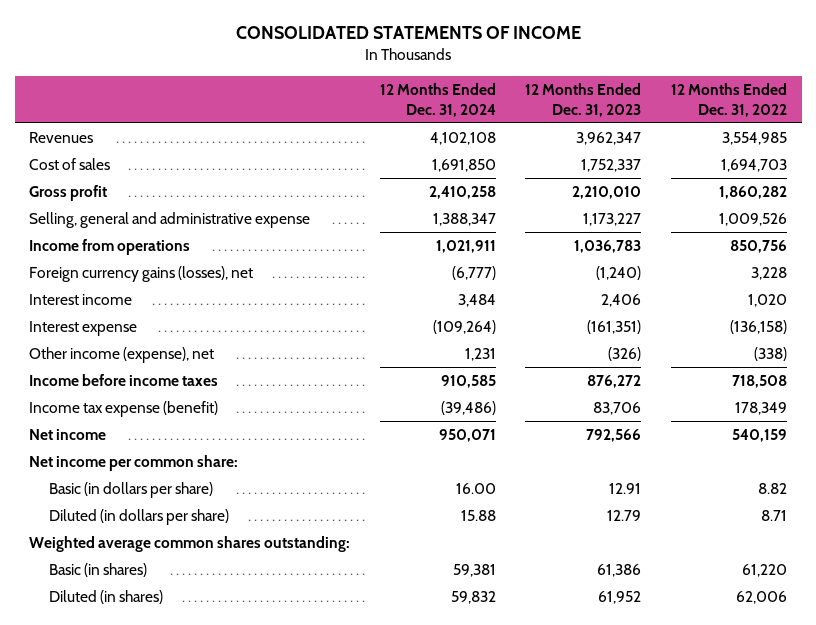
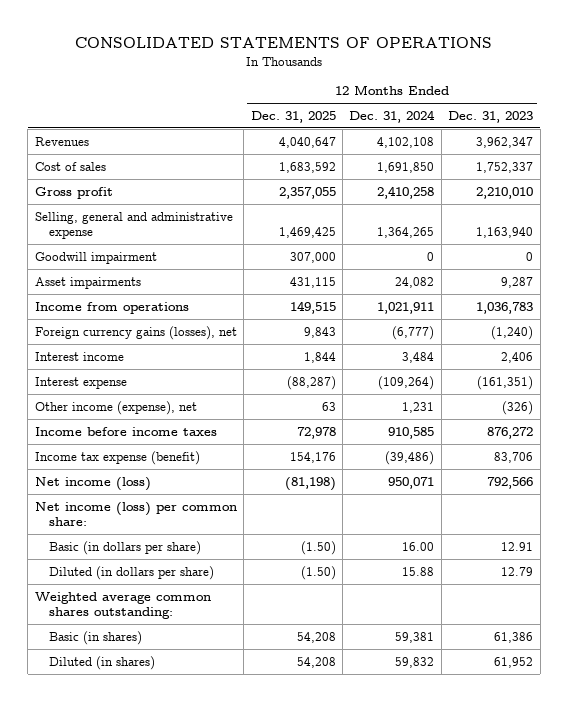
- CONSOLIDATED STATEMENTS OF INCOME
+ CONSOLIDATED STATEMENTS OF OPERATIONS
- | 12 Months Ended Dec. 31, 2024 | 12 Months Ended Dec. 31, 2023 | 12 Months Ended Dec. 31, 2022
+ | 12 Months Ended Dec. 31, 2025 | 12 Months Ended Dec. 31, 2024 | 12 Months Ended Dec. 31, 2023
- Selling, general and administrative expense | 1,388,347 | 1,173,227 | 1,009,526
+ Selling, general and administrative expense | 1,469,425 | 1,364,265 | 1,163,940
+ Goodwill impairment | 307,000 | 0 | 0
+ Asset impairments | 431,115 | 24,082 | 9,287
- Net income | 950,071 | 792,566 | 540,159
- Net income per common share:
+ Net income (loss) | (81,198) | 950,071 | 792,566
+ Net income (loss) per common share:

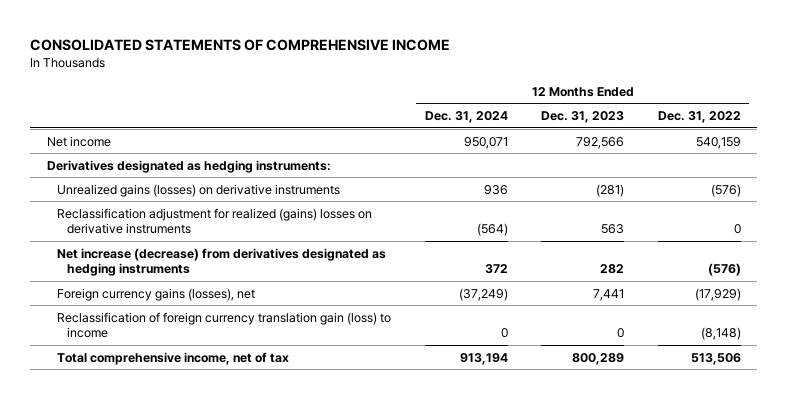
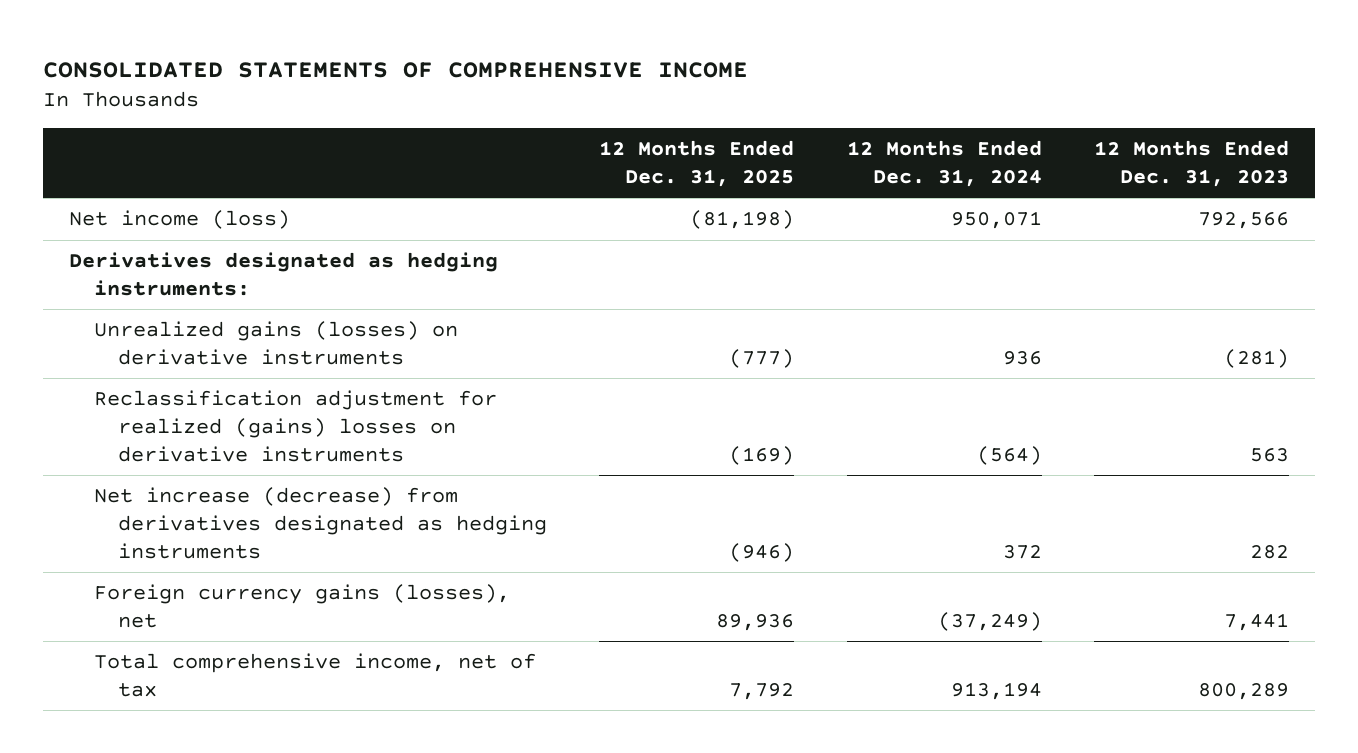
- | 12 Months Ended Dec. 31, 2024 | 12 Months Ended Dec. 31, 2023 | 12 Months Ended Dec. 31, 2022
+ | 12 Months Ended Dec. 31, 2025 | 12 Months Ended Dec. 31, 2024 | 12 Months Ended Dec. 31, 2023
- Net income | 950,071 | 792,566 | 540,159
+ Net income (loss) | (81,198) | 950,071 | 792,566
- Reclassification of foreign currency translation gain (loss) to income | 0 | 0 | (8,148)

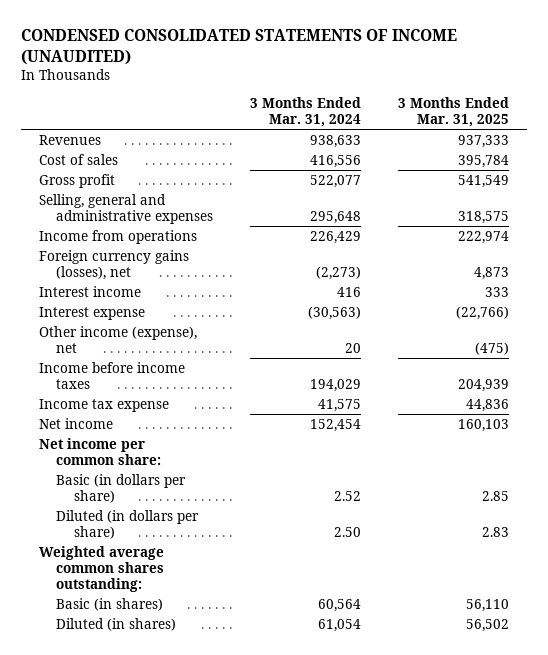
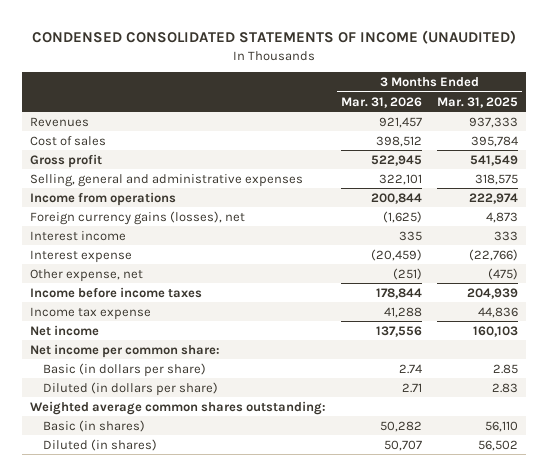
- | 3 Months Ended Mar. 31, 2024 | 3 Months Ended Mar. 31, 2025
+ | 3 Months Ended Mar. 31, 2026 | 3 Months Ended Mar. 31, 2025
- Other income (expense), net | 20 | (475)
+ Other expense, net | (251) | (475)

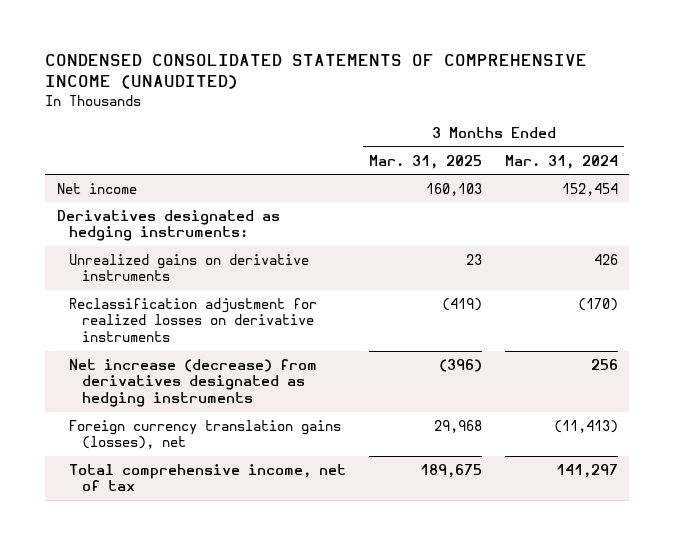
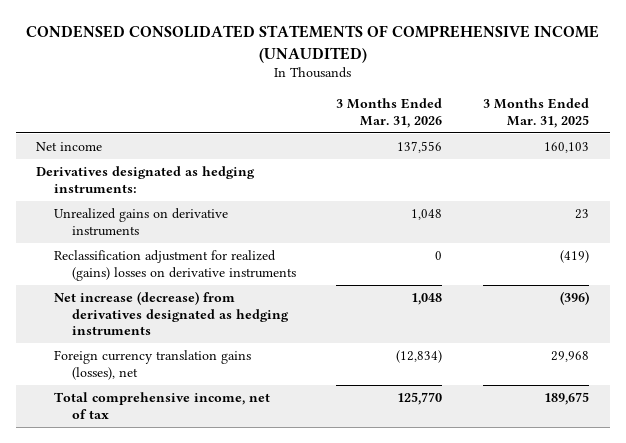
- | 3 Months Ended Mar. 31, 2025 | 3 Months Ended Mar. 31, 2024
+ | 3 Months Ended Mar. 31, 2026 | 3 Months Ended Mar. 31, 2025
- Reclassification adjustment for realized losses on derivative instruments | (419) | (170)
+ Reclassification adjustment for realized (gains) losses on derivative instruments | 0 | (419)

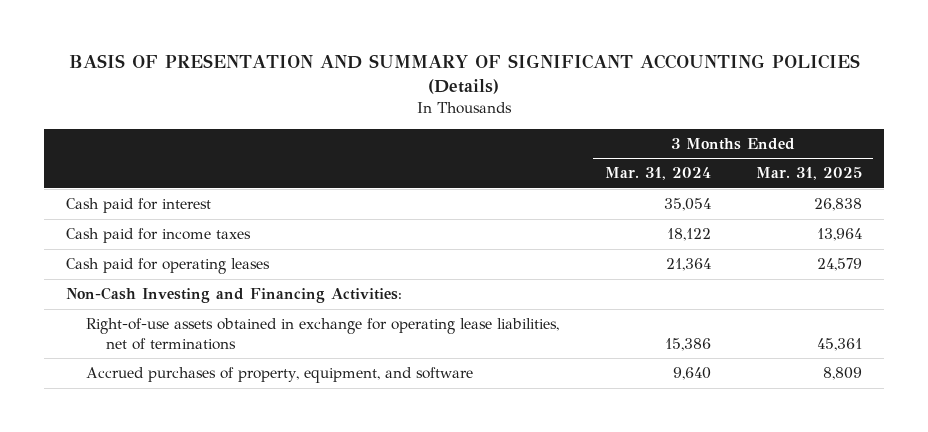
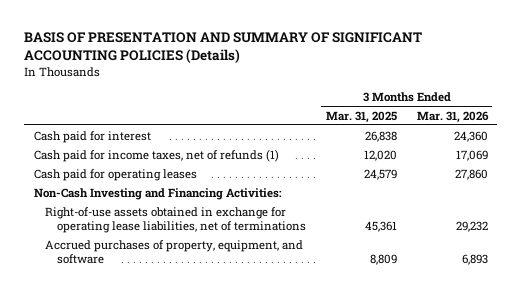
- | 3 Months Ended Mar. 31, 2024 | 3 Months Ended Mar. 31, 2025
+ | 3 Months Ended Mar. 31, 2025 | 3 Months Ended Mar. 31, 2026
- Cash paid for income taxes | 18,122 | 13,964
+ Cash paid for income taxes, net of refunds (1) | 12,020 | 17,069

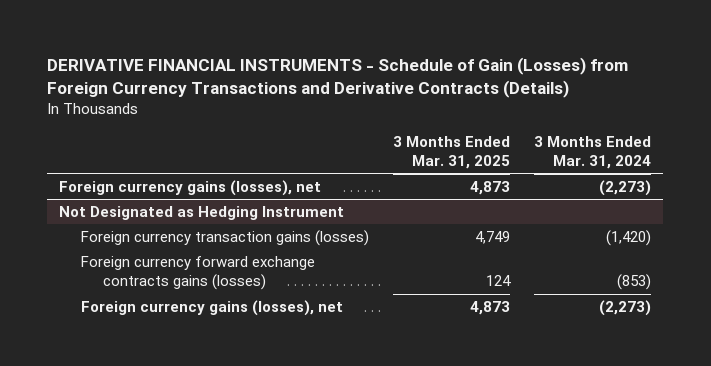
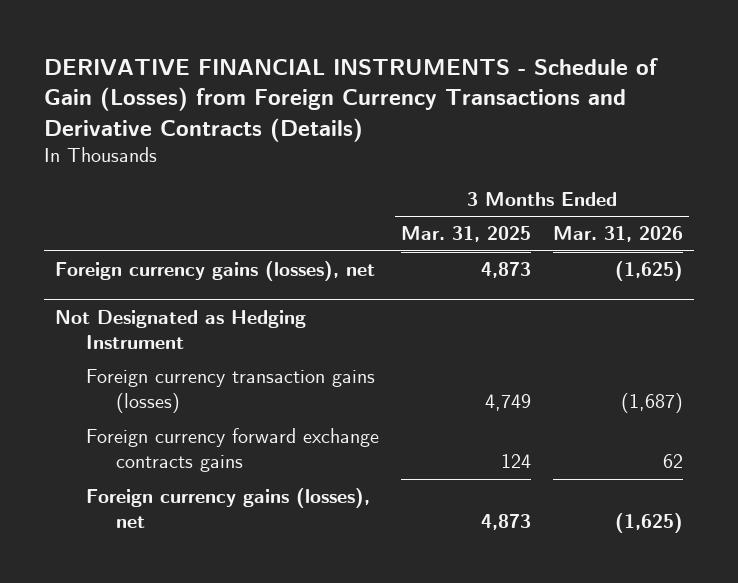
- | 3 Months Ended Mar. 31, 2025 | 3 Months Ended Mar. 31, 2024
+ | 3 Months Ended Mar. 31, 2025 | 3 Months Ended Mar. 31, 2026
@ Not Designated as Hedging Instrument
- Foreign currency forward exchange contracts gains (losses) | 124 | (853)
+ Foreign currency forward exchange contracts gains | 124 | 62

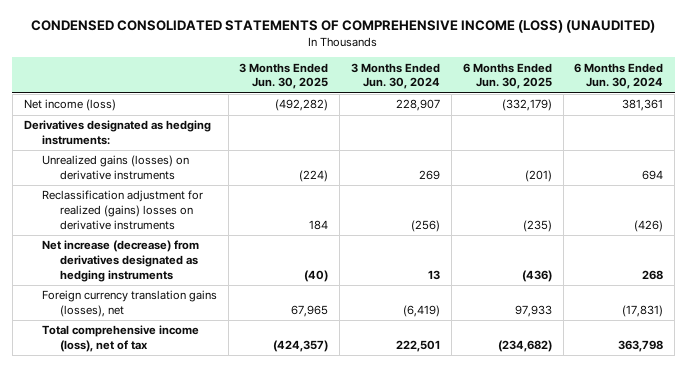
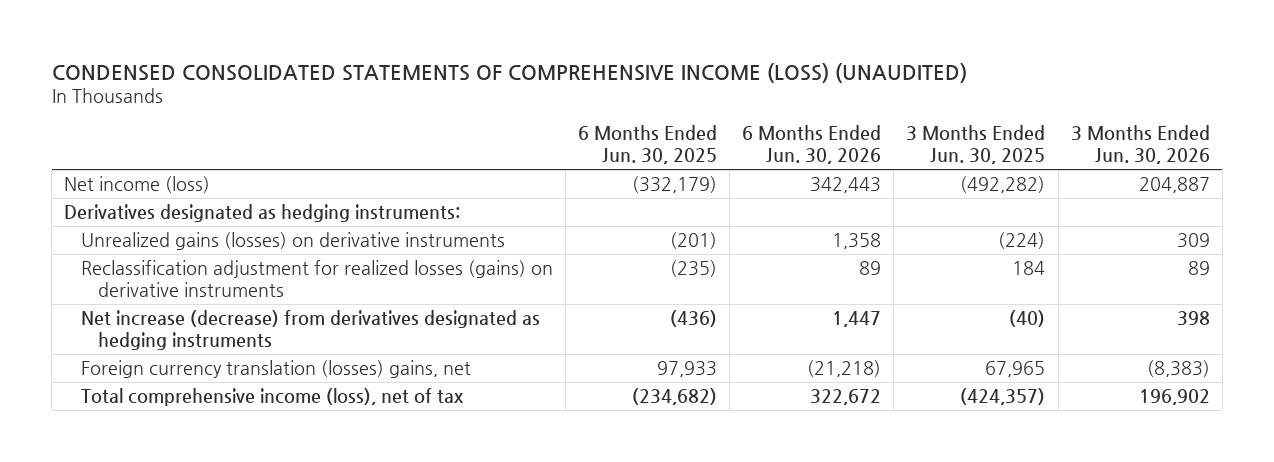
- | 3 Months Ended Jun. 30, 2025 | 3 Months Ended Jun. 30, 2024 | 6 Months Ended Jun. 30, 2025 | 6 Months Ended Jun. 30, 2024
+ | 6 Months Ended Jun. 30, 2025 | 6 Months Ended Jun. 30, 2026 | 3 Months Ended Jun. 30, 2025 | 3 Months Ended Jun. 30, 2026
- Reclassification adjustment for realized (gains) losses on derivative instruments | 184 | (256) | (235) | (426)
+ Reclassification adjustment for realized losses (gains) on derivative instruments | (235) | 89 | 184 | 89
- Foreign currency translation gains (losses), net | 67,965 | (6,419) | 97,933 | (17,831)
+ Foreign currency translation (losses) gains, net | 97,933 | (21,218) | 67,965 | (8,383)

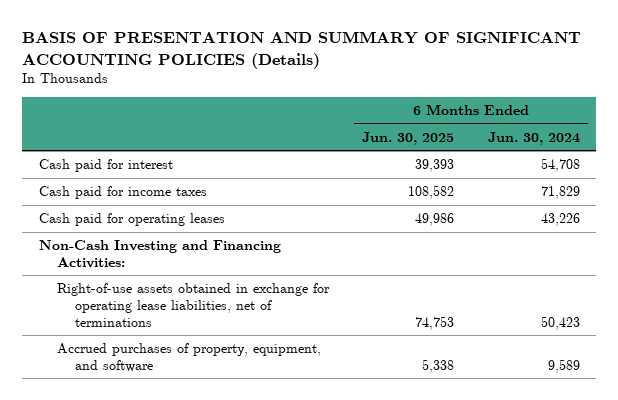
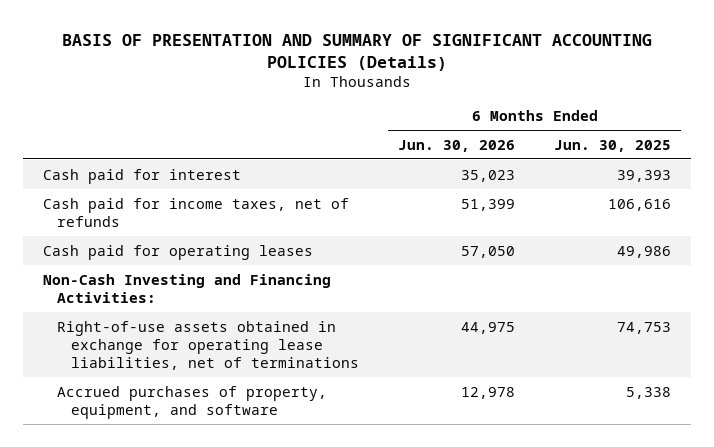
- | 6 Months Ended Jun. 30, 2025 | 6 Months Ended Jun. 30, 2024
+ | 6 Months Ended Jun. 30, 2026 | 6 Months Ended Jun. 30, 2025
- Cash paid for income taxes | 108,582 | 71,829
+ Cash paid for income taxes, net of refunds | 51,399 | 106,616

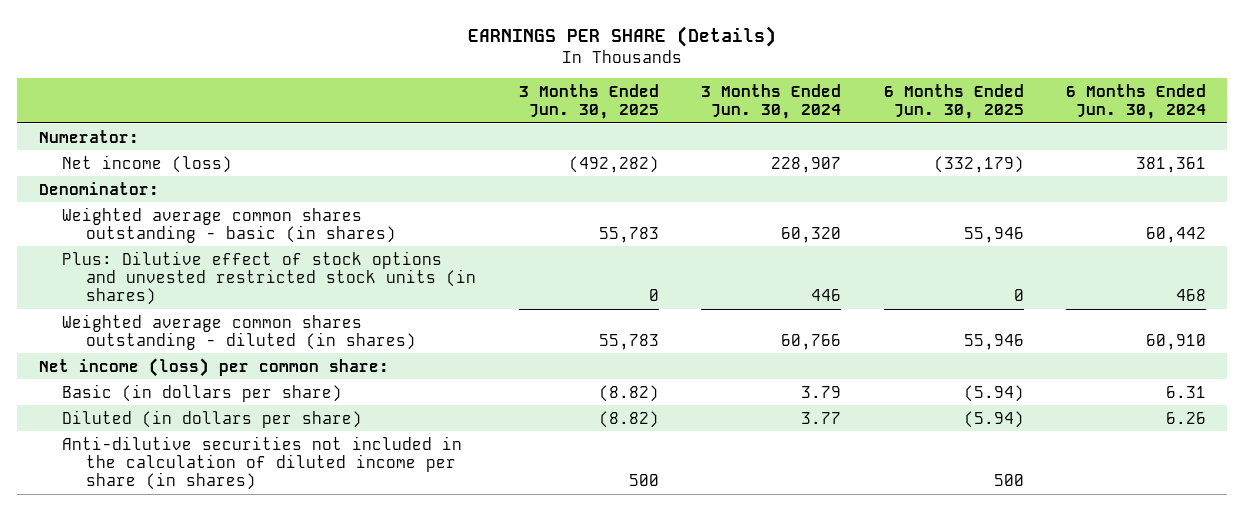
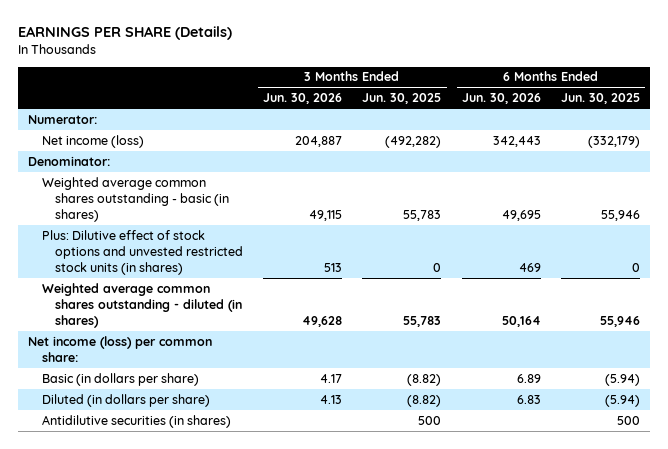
- | 3 Months Ended Jun. 30, 2025 | 3 Months Ended Jun. 30, 2024 | 6 Months Ended Jun. 30, 2025 | 6 Months Ended Jun. 30, 2024
+ | 3 Months Ended Jun. 30, 2026 | 3 Months Ended Jun. 30, 2025 | 6 Months Ended Jun. 30, 2026 | 6 Months Ended Jun. 30, 2025
- Anti-dilutive securities not included in the calculation of diluted income per share (in shares) | 500 | | 500 |
+ Antidilutive securities (in shares) | | 500 | | 500

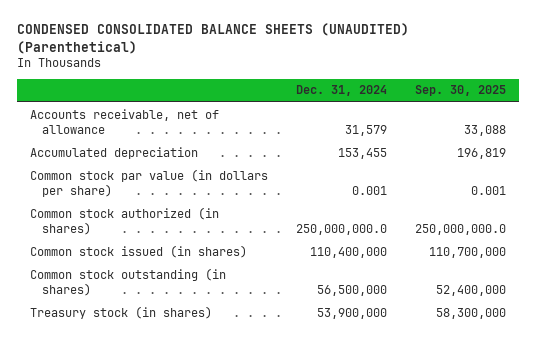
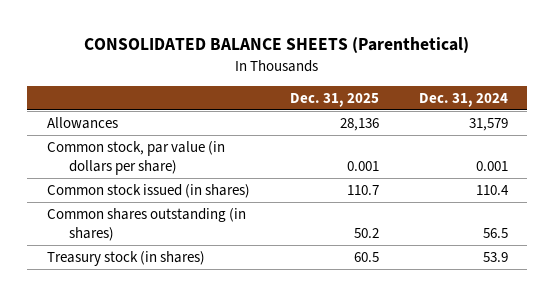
- CONDENSED CONSOLIDATED BALANCE SHEETS (UNAUDITED) (Parenthetical)
+ CONSOLIDATED BALANCE SHEETS (Parenthetical)
- | Dec. 31, 2024 | Sep. 30, 2025
+ | Dec. 31, 2025 | Dec. 31, 2024
- Accounts receivable, net of allowance | 31,579 | 33,088
- Accumulated depreciation | 153,455 | 196,819
- Common stock par value (in dollars per share) | 0.001 | 0.001
- Common stock authorized (in shares) | 250,000,000.0 | 250,000,000.0
- Common stock issued (in shares) | 110,400,000 | 110,700,000
- Common stock outstanding (in shares) | 56,500,000 | 52,400,000
- Treasury stock (in shares) | 53,900,000 | 58,300,000
+ Allowances | 28,136 | 31,579
+ Common stock, par value (in dollars per share) | 0.001 | 0.001
+ Common stock issued (in shares) | 110.7 | 110.4
+ Common shares outstanding (in shares) | 50.2 | 56.5
+ Treasury stock (in shares) | 60.5 | 53.9

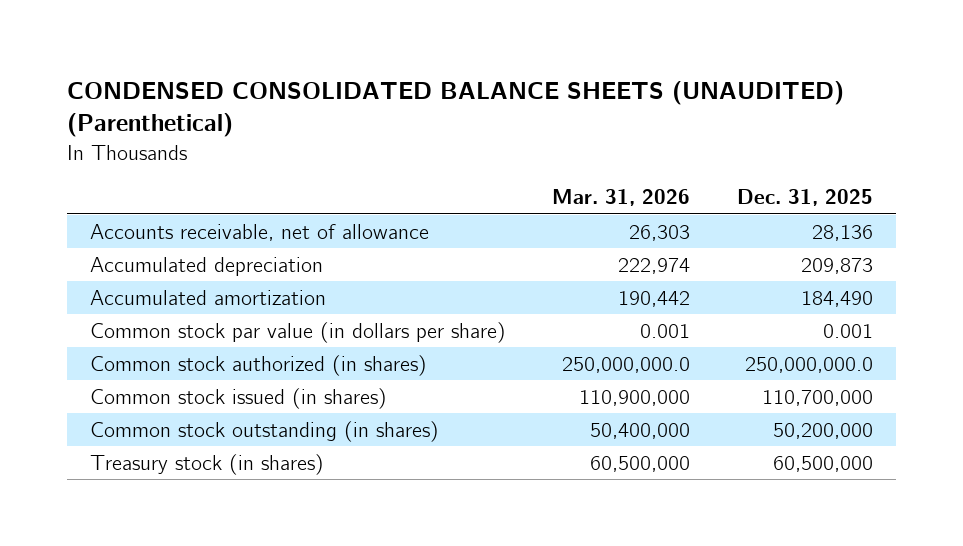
- CONSOLIDATED BALANCE SHEETS (Parenthetical)
+ CONDENSED CONSOLIDATED BALANCE SHEETS (UNAUDITED) (Parenthetical)
- | Dec. 31, 2025 | Dec. 31, 2024
+ | Mar. 31, 2026 | Dec. 31, 2025
- Allowances | 28,136 | 31,579
- Common stock, par value (in dollars per share) | 0.001 | 0.001
- Common stock issued (in shares) | 110.7 | 110.4
- Common shares outstanding (in shares) | 50.2 | 56.5
- Treasury stock (in shares) | 60.5 | 53.9
+ Accounts receivable, net of allowance | 26,303 | 28,136
+ Accumulated depreciation | 222,974 | 209,873
+ Accumulated amortization | 190,442 | 184,490
+ Common stock par value (in dollars per share) | 0.001 | 0.001
+ Common stock authorized (in shares) | 250,000,000.0 | 250,000,000.0
+ Common stock issued (in shares) | 110,900,000 | 110,700,000
+ Common stock outstanding (in shares) | 50,400,000 | 50,200,000
+ Treasury stock (in shares) | 60,500,000 | 60,500,000

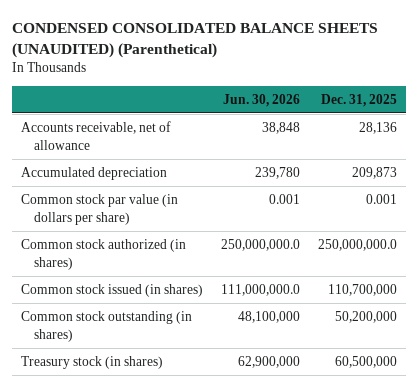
- | Mar. 31, 2026 | Dec. 31, 2025
+ | Jun. 30, 2026 | Dec. 31, 2025
- Accumulated amortization | 190,442 | 184,490

